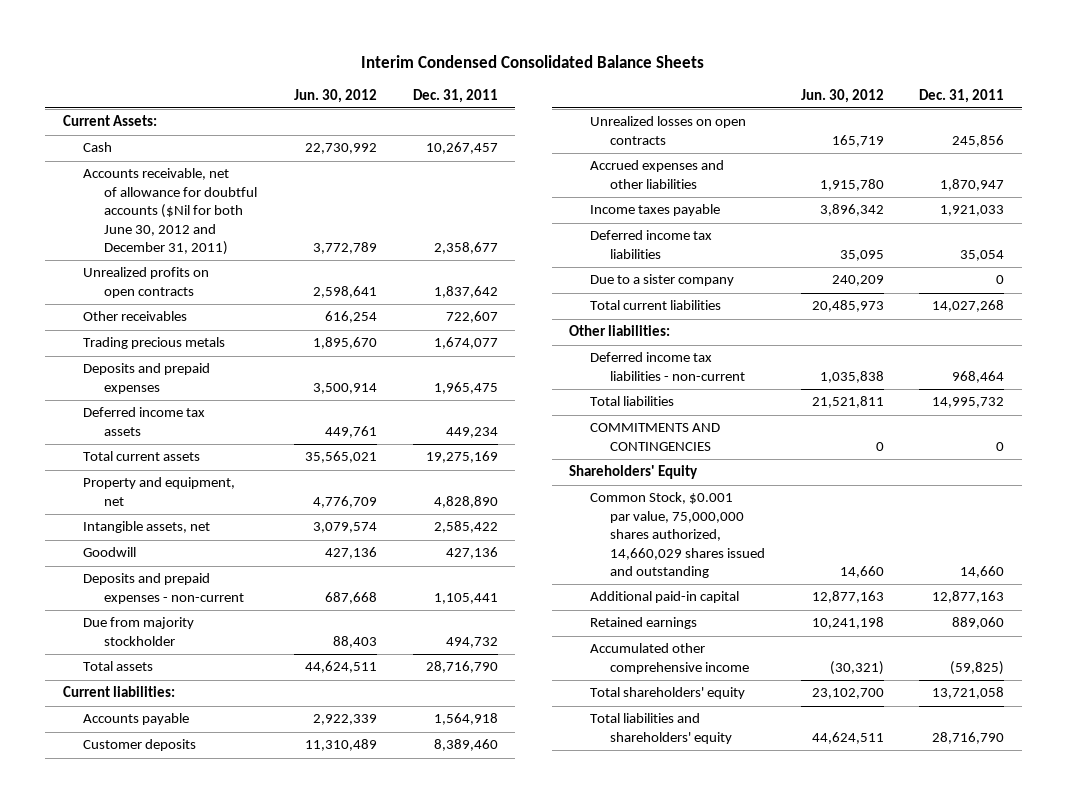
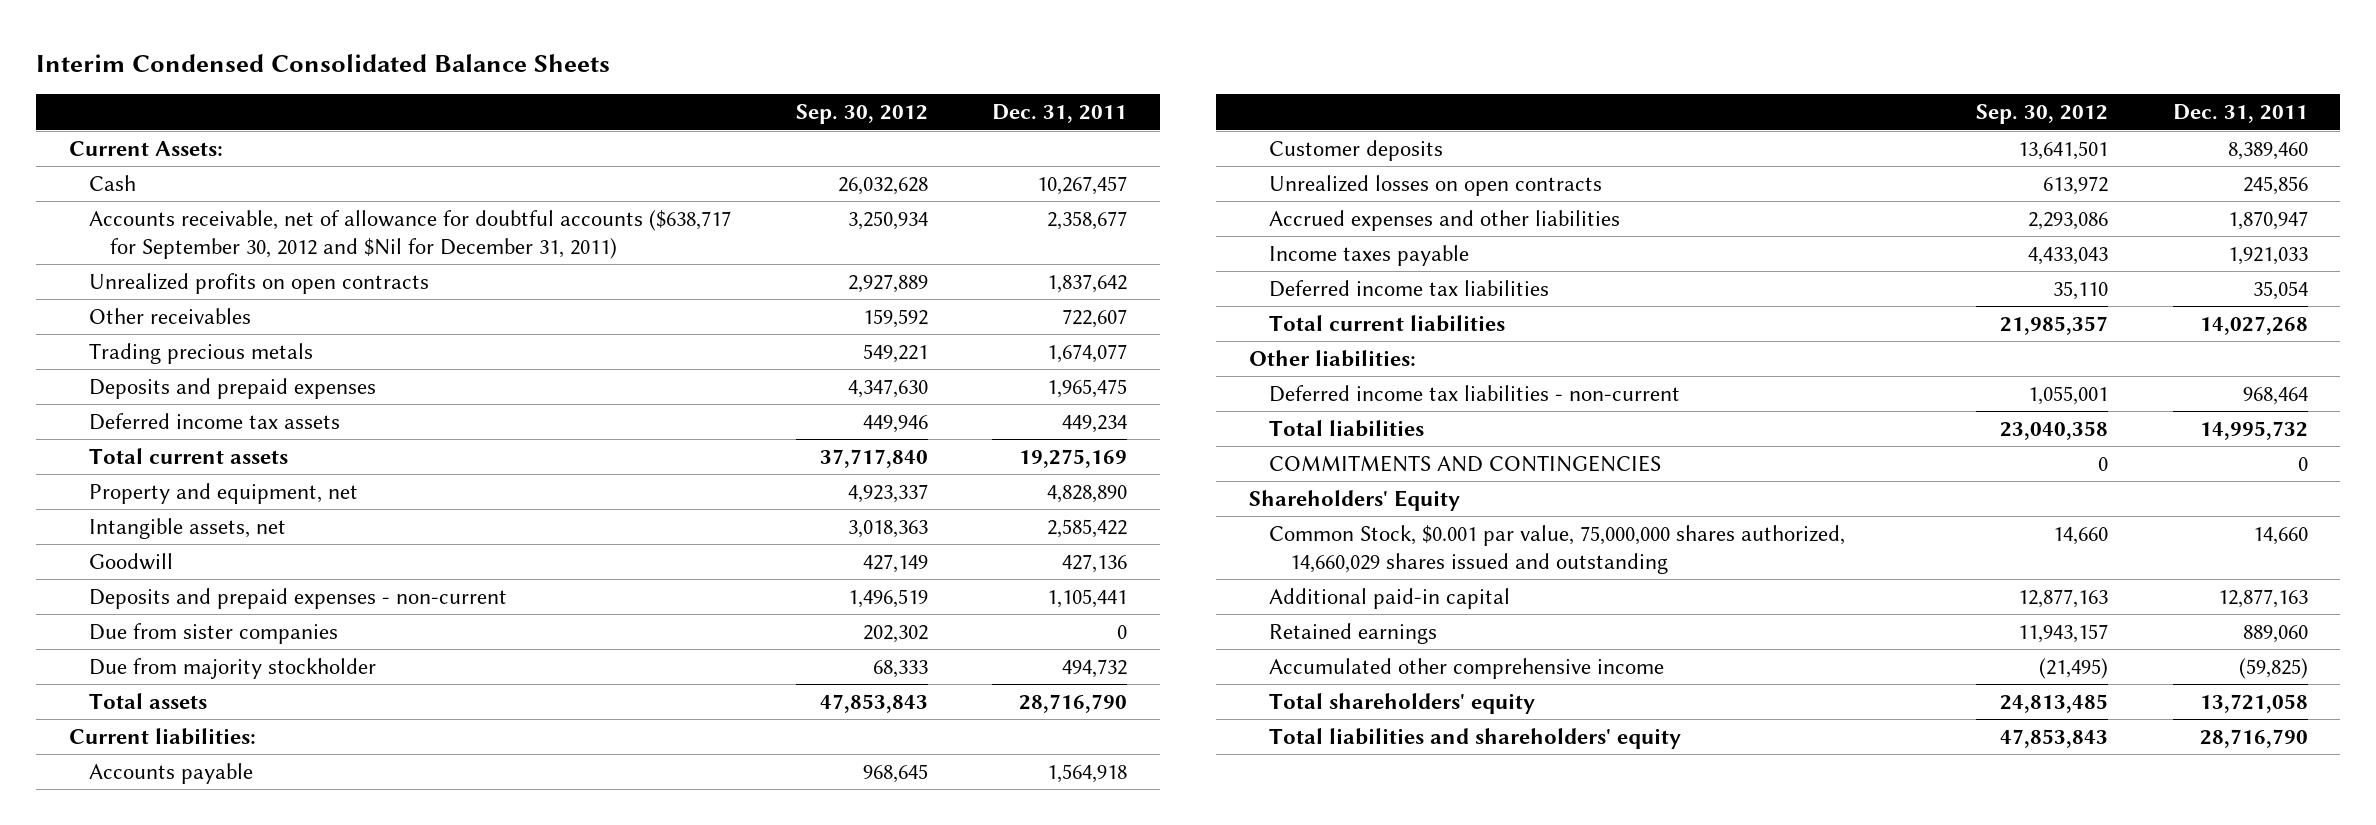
- | Jun. 30, 2012 | Dec. 31, 2011
+ | Sep. 30, 2012 | Dec. 31, 2011
- Accounts receivable, net of allowance for doubtful accounts ($Nil for both June 30, 2012 and December 31, 2011) | 3,772,789 | 2,358,677
+ Accounts receivable, net of allowance for doubtful accounts ($638,717 for September 30, 2012 and $Nil for December 31, 2011) | 3,250,934 | 2,358,677
+ Due from sister companies | 202,302 | 0
- Due to a sister company | 240,209 | 0

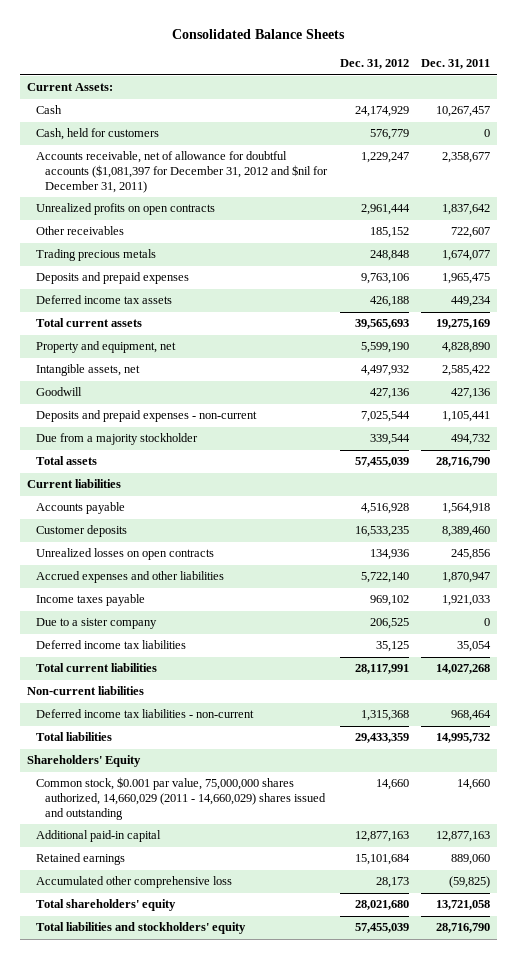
- Interim Condensed Consolidated Balance Sheets
+ Consolidated Balance Sheets
- | Sep. 30, 2012 | Dec. 31, 2011
+ | Dec. 31, 2012 | Dec. 31, 2011
- Accounts receivable, net of allowance for doubtful accounts ($638,717 for September 30, 2012 and $Nil for December 31, 2011) | 3,250,934 | 2,358,677
+ Cash, held for customers | 576,779 | 0
+ Accounts receivable, net of allowance for doubtful accounts ($1,081,397 for December 31, 2012 and $nil for December 31, 2011) | 1,229,247 | 2,358,677
- Due from sister companies | 202,302 | 0
- Due from majority stockholder | 68,333 | 494,732
+ Due from a majority stockholder | 339,544 | 494,732
- Current liabilities:
+ Current liabilities
+ Due to a sister company | 206,525 | 0
- Other liabilities:
+ Non-current liabilities
- COMMITMENTS AND CONTINGENCIES | 0 | 0
- Common Stock, $0.001 par value, 75,000,000 shares authorized, 14,660,029 shares issued and outstanding | 14,660 | 14,660
+ Common stock, $0.001 par value, 75,000,000 shares authorized, 14,660,029 (2011 - 14,660,029) shares issued and outstanding | 14,660 | 14,660
- Accumulated other comprehensive income | (21,495) | (59,825)
+ Accumulated other comprehensive loss | 28,173 | (59,825)
- Total liabilities and shareholders' equity | 47,853,843 | 28,716,790
+ Total liabilities and stockholders' equity | 57,455,039 | 28,716,790

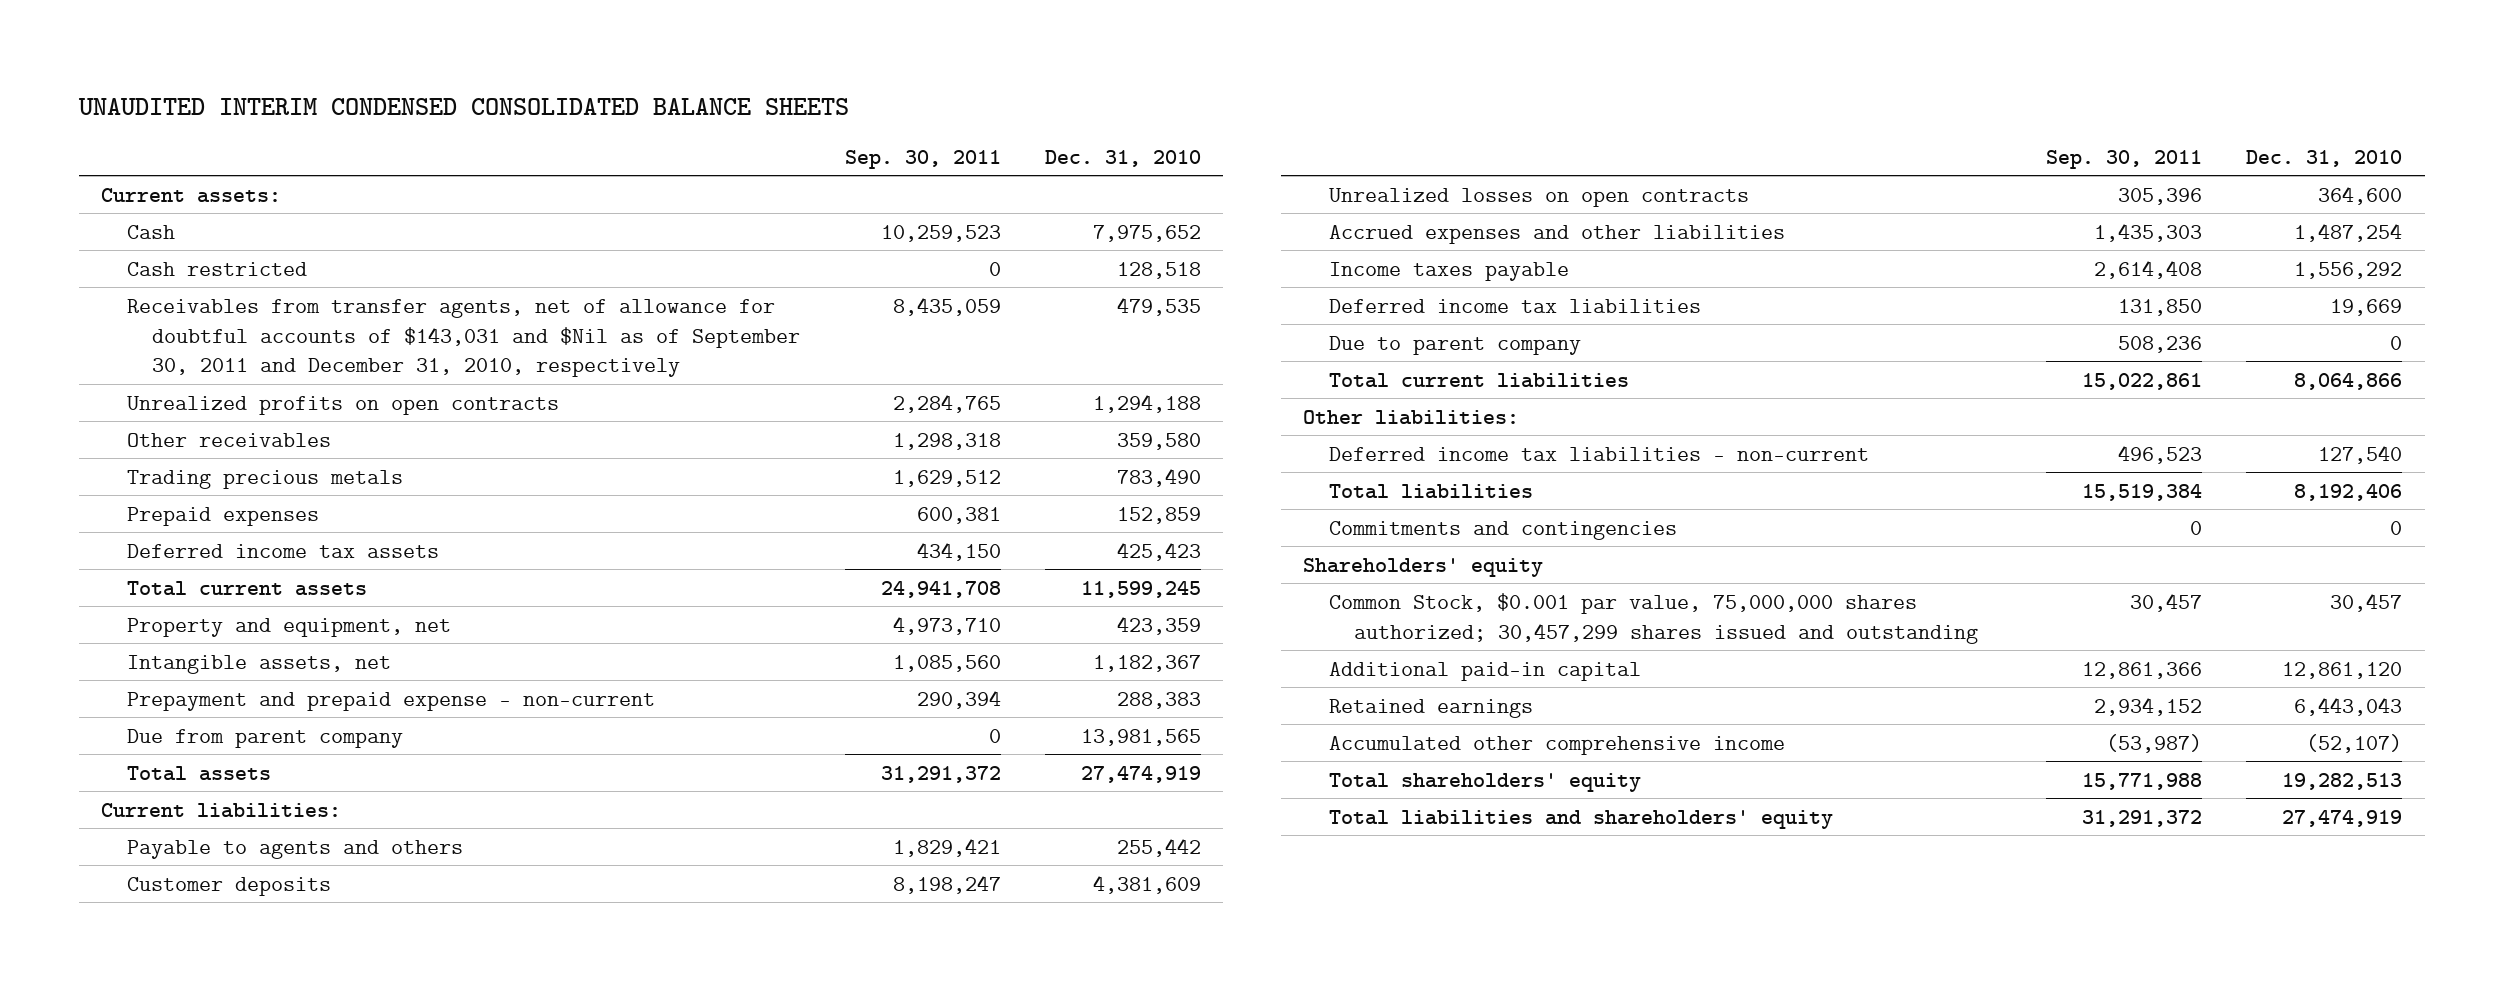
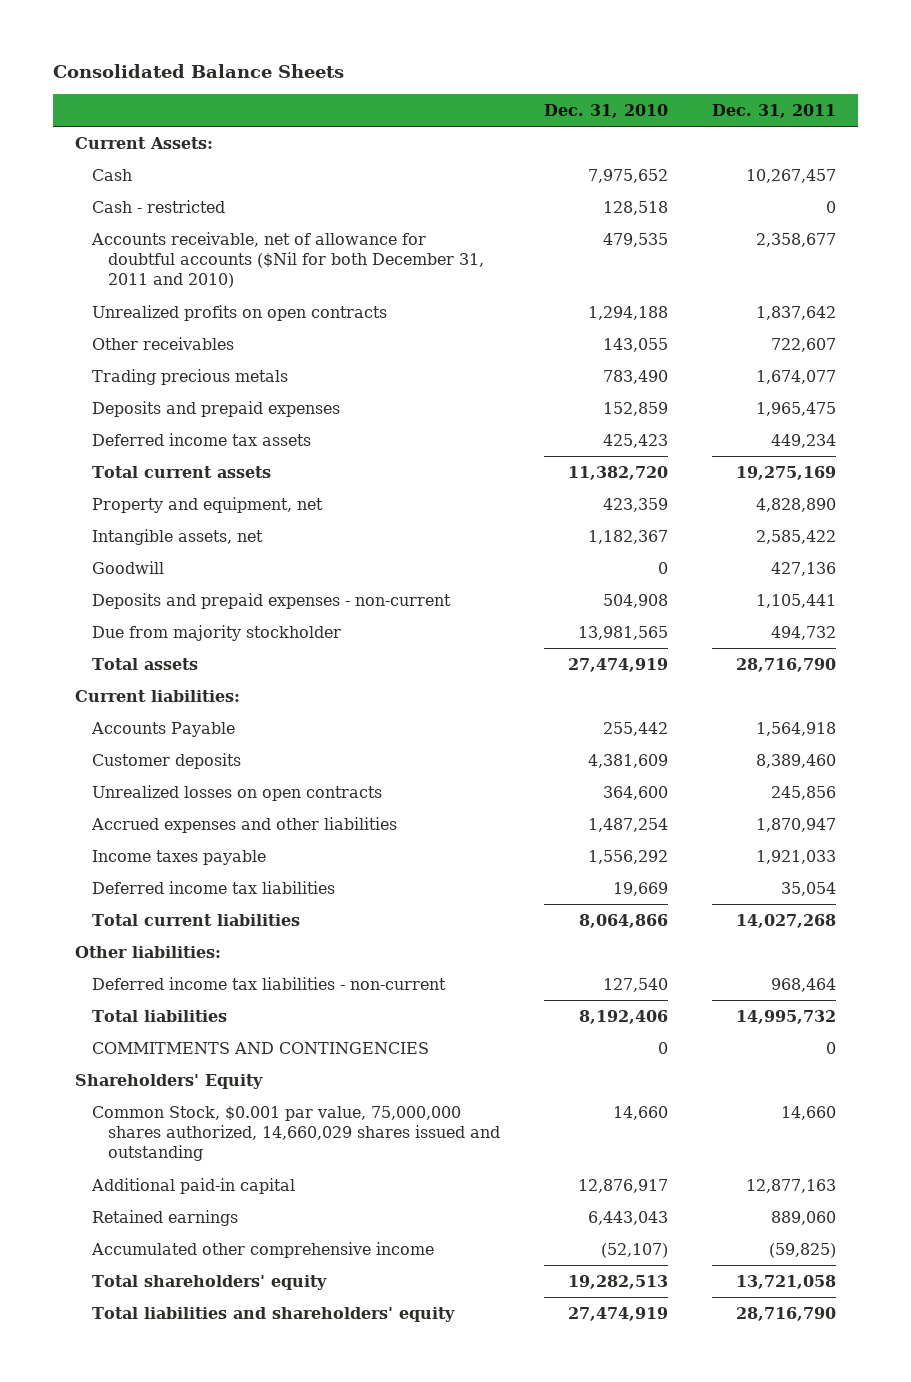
- UNAUDITED INTERIM CONDENSED CONSOLIDATED BALANCE SHEETS
+ Consolidated Balance Sheets
- | Sep. 30, 2011 | Dec. 31, 2010
+ | Dec. 31, 2010 | Dec. 31, 2011
- Current assets:
+ Current Assets:
- Cash restricted | 0 | 128,518
- Receivables from transfer agents, net of allowance for doubtful accounts of $143,031 and $Nil as of September 30, 2011 and December 31, 2010, respectively | 8,435,059 | 479,535
+ Cash - restricted | 128,518 | 0
+ Accounts receivable, net of allowance for doubtful accounts ($Nil for both December 31, 2011 and 2010) | 479,535 | 2,358,677
- Other receivables | 1,298,318 | 359,580
+ Other receivables | 143,055 | 722,607
- Prepaid expenses | 600,381 | 152,859
+ Deposits and prepaid expenses | 152,859 | 1,965,475
- Total current assets | 24,941,708 | 11,599,245
+ Total current assets | 11,382,720 | 19,275,169
- Prepayment and prepaid expense - non-current | 290,394 | 288,383
- Due from parent company | 0 | 13,981,565
+ Goodwill | 0 | 427,136
+ Deposits and prepaid expenses - non-current | 504,908 | 1,105,441
+ Due from majority stockholder | 13,981,565 | 494,732
- Payable to agents and others | 1,829,421 | 255,442
+ Accounts Payable | 255,442 | 1,564,918
- Due to parent company | 508,236 | 0
- Commitments and contingencies | 0 | 0
- Shareholders' equity
- Common Stock, $0.001 par value, 75,000,000 shares authorized; 30,457,299 shares issued and outstanding | 30,457 | 30,457
- Additional paid-in capital | 12,861,366 | 12,861,120
+ COMMITMENTS AND CONTINGENCIES | 0 | 0
+ Shareholders' Equity
+ Common Stock, $0.001 par value, 75,000,000 shares authorized, 14,660,029 shares issued and outstanding | 14,660 | 14,660
+ Additional paid-in capital | 12,876,917 | 12,877,163

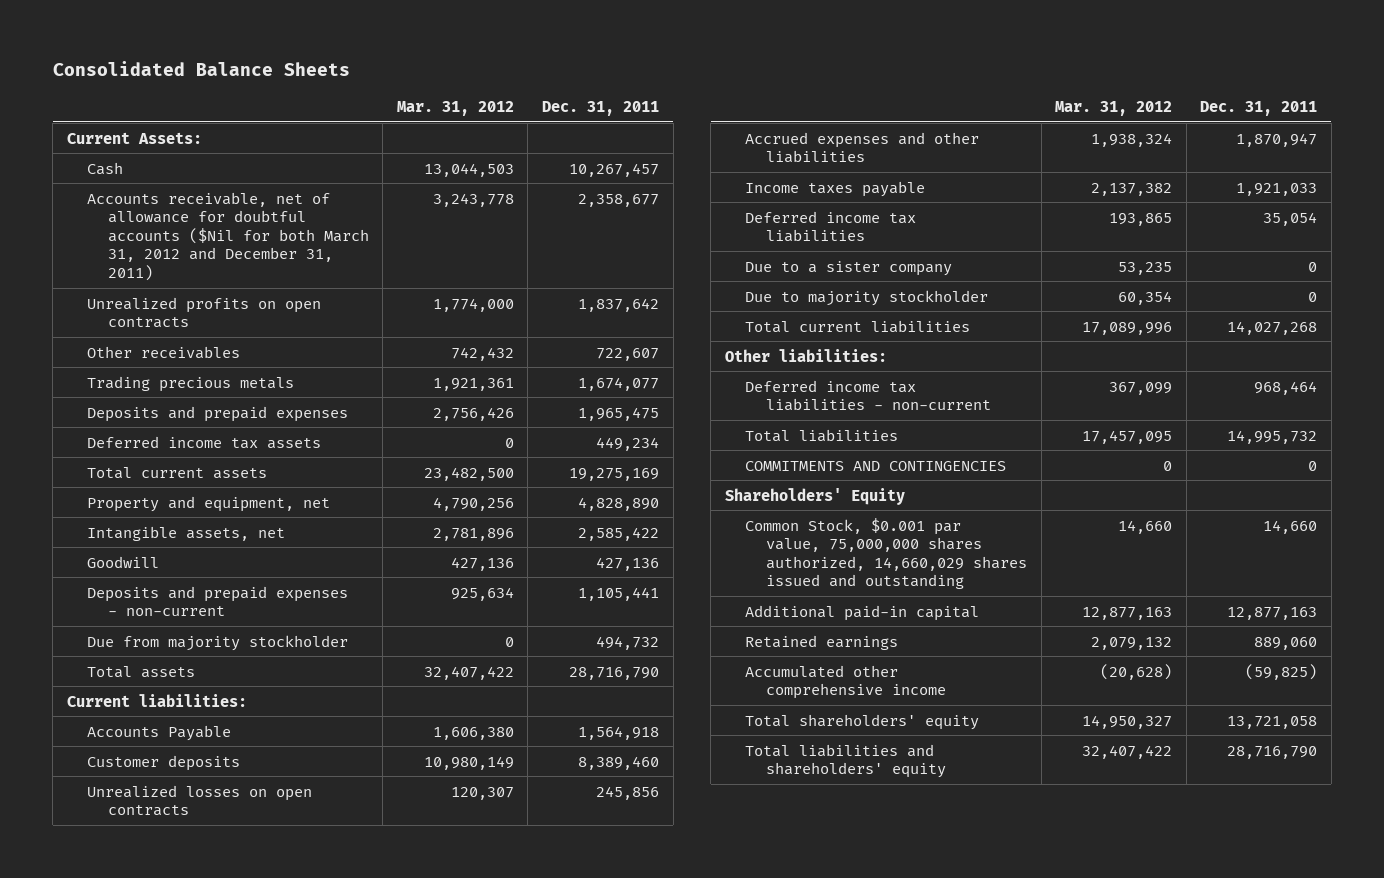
- | Dec. 31, 2010 | Dec. 31, 2011
+ | Mar. 31, 2012 | Dec. 31, 2011
- Cash - restricted | 128,518 | 0
- Accounts receivable, net of allowance for doubtful accounts ($Nil for both December 31, 2011 and 2010) | 479,535 | 2,358,677
+ Accounts receivable, net of allowance for doubtful accounts ($Nil for both March 31, 2012 and December 31, 2011) | 3,243,778 | 2,358,677
+ Due to a sister company | 53,235 | 0
+ Due to majority stockholder | 60,354 | 0

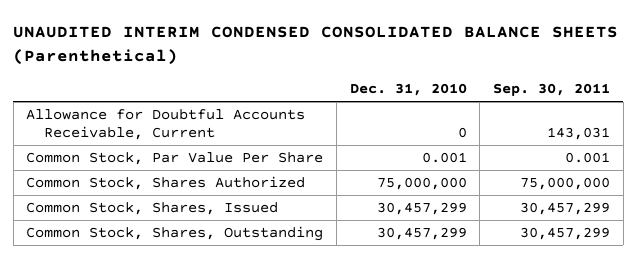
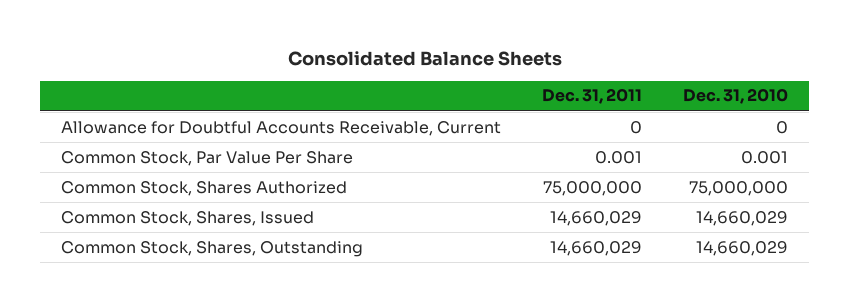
- UNAUDITED INTERIM CONDENSED CONSOLIDATED BALANCE SHEETS (Parenthetical)
+ Consolidated Balance Sheets
- | Dec. 31, 2010 | Sep. 30, 2011
+ | Dec. 31, 2011 | Dec. 31, 2010
- Common Stock, Shares, Issued | 30,457,299 | 30,457,299
- Common Stock, Shares, Outstanding | 30,457,299 | 30,457,299
+ Common Stock, Shares, Issued | 14,660,029 | 14,660,029
+ Common Stock, Shares, Outstanding | 14,660,029 | 14,660,029

